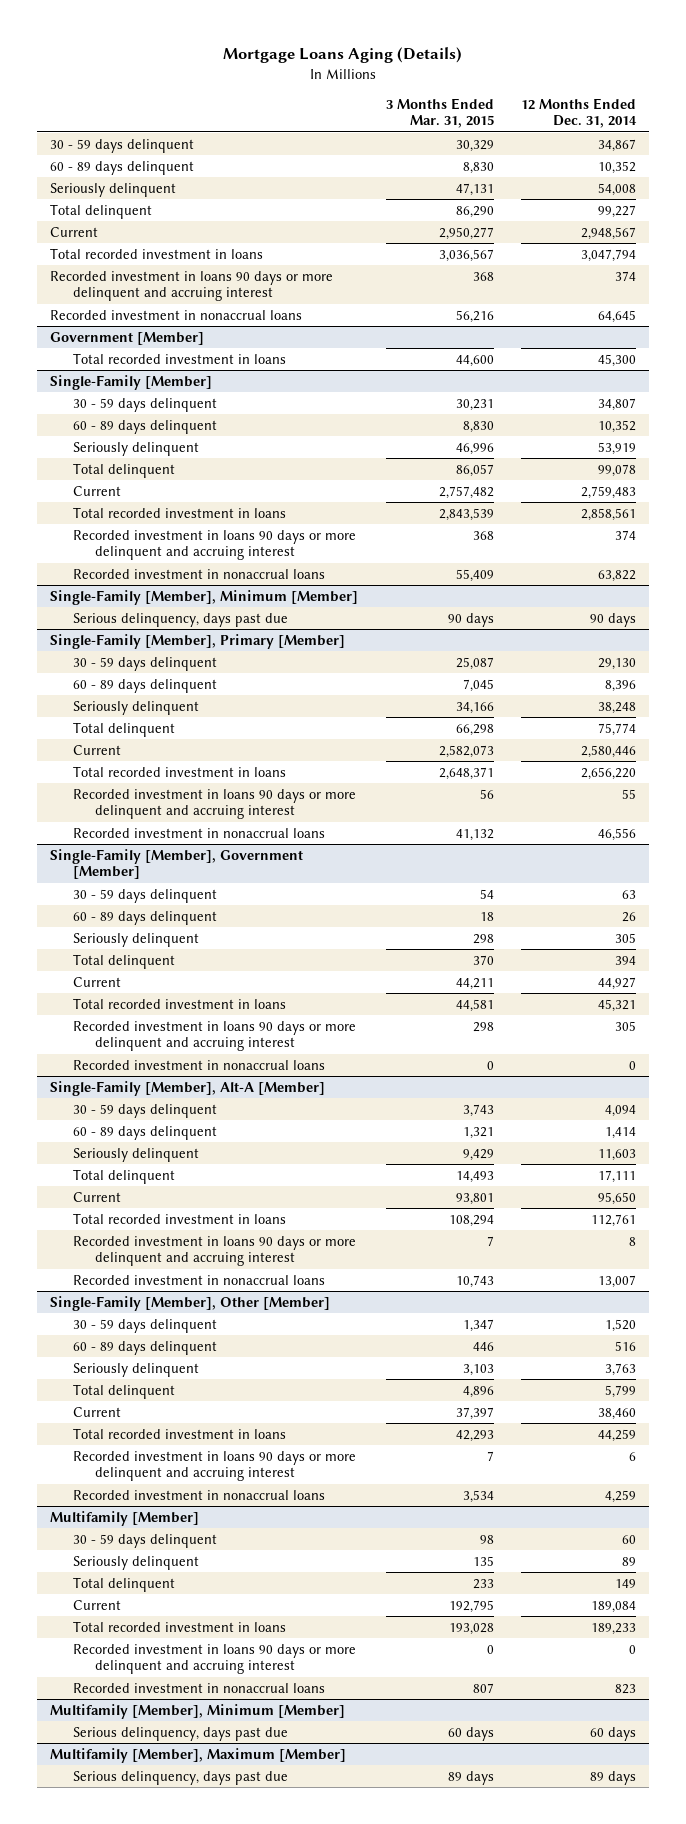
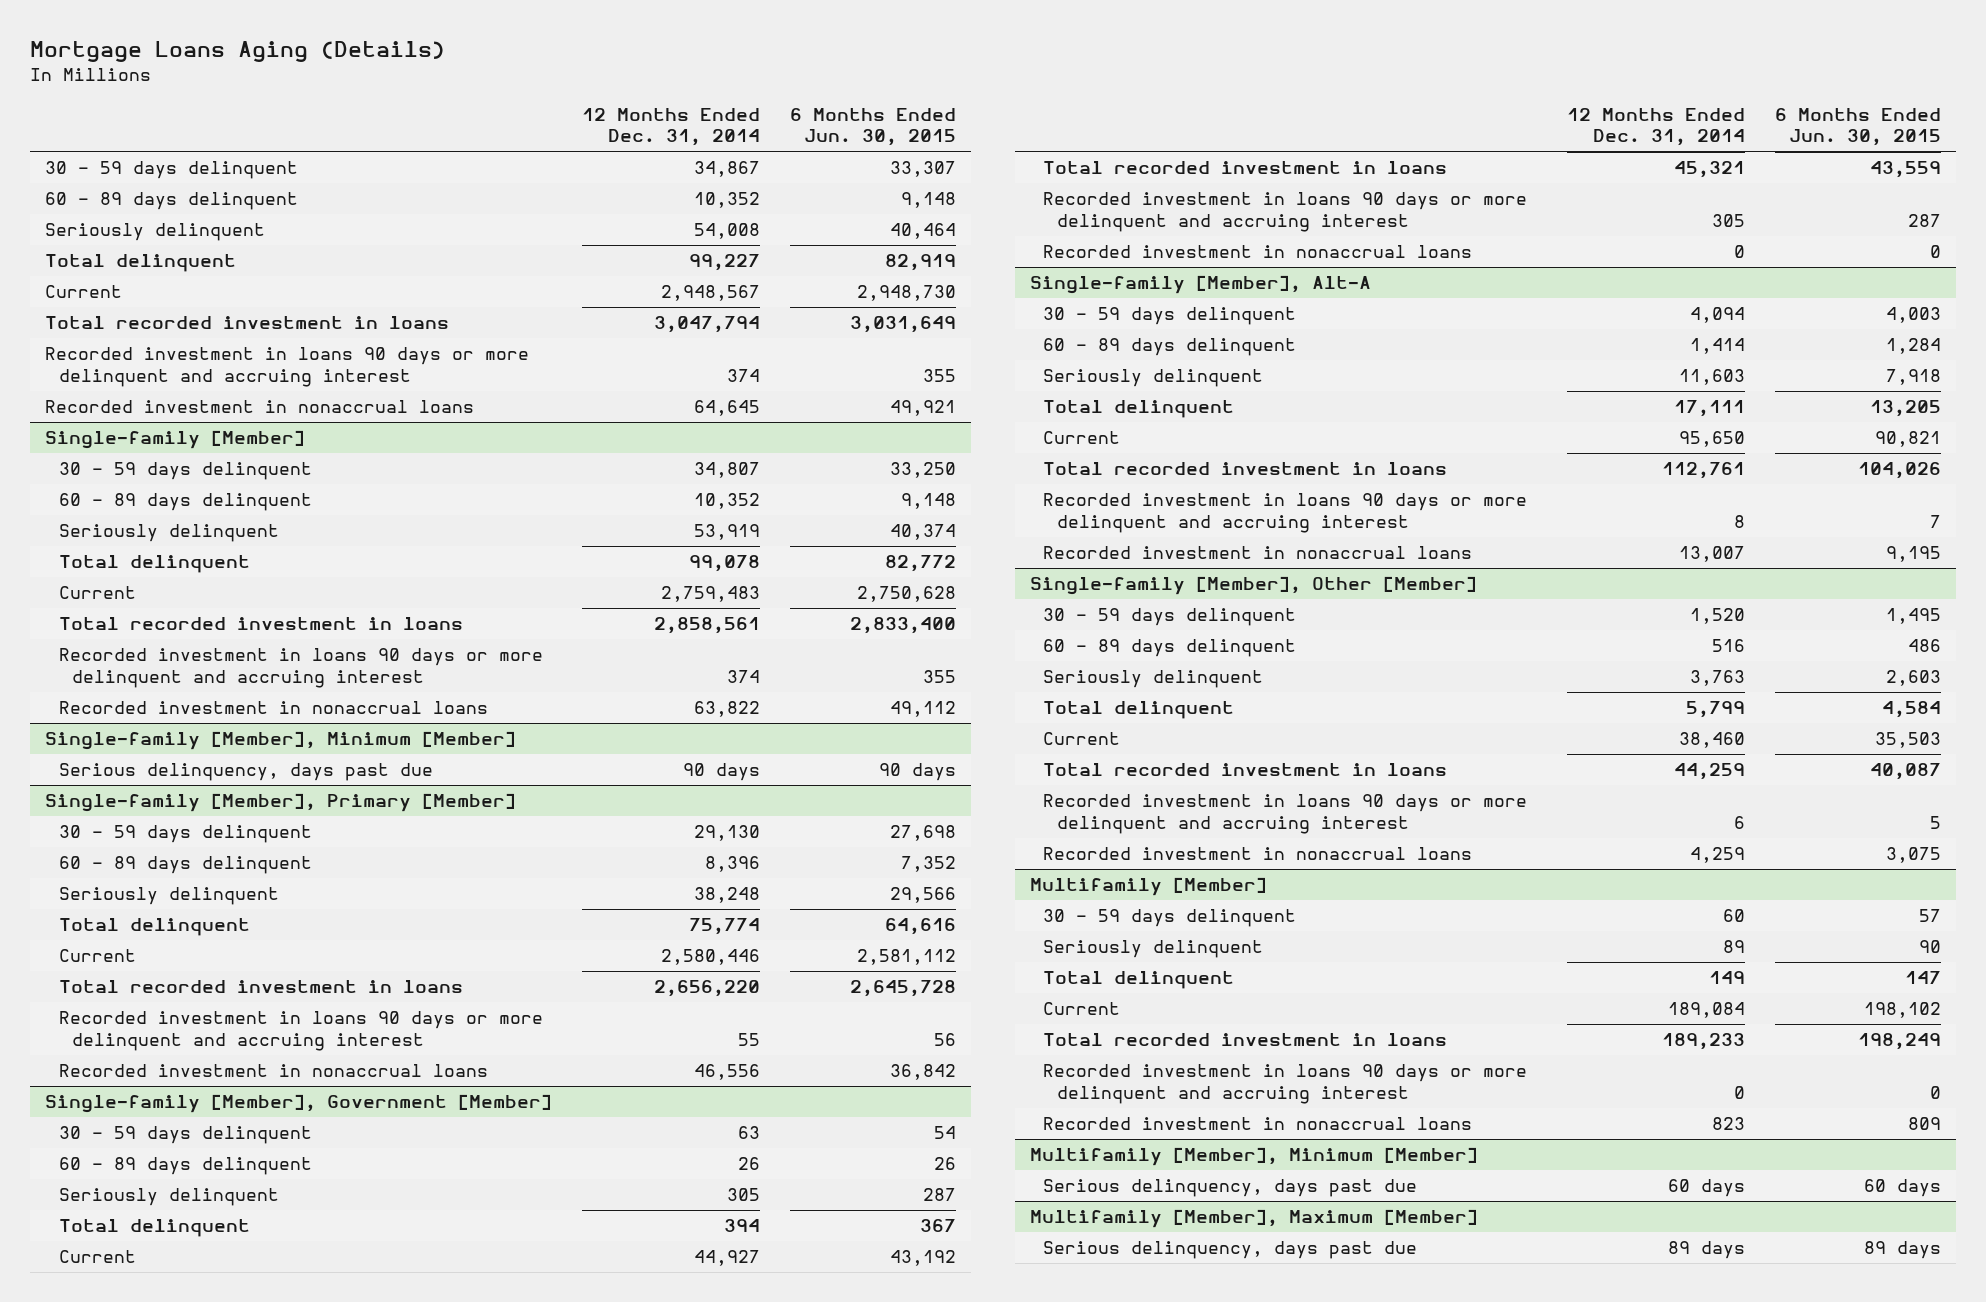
- | 3 Months Ended Mar. 31, 2015 | 12 Months Ended Dec. 31, 2014
+ | 12 Months Ended Dec. 31, 2014 | 6 Months Ended Jun. 30, 2015
- Government [Member]
- Total recorded investment in loans | 44,600 | 45,300
- Single-Family [Member]
+ Single-family [Member]
- Single-Family [Member], Minimum [Member]
+ Single-family [Member], Minimum [Member]
- Single-Family [Member], Primary [Member]
+ Single-family [Member], Primary [Member]
- Single-Family [Member], Government [Member]
+ Single-family [Member], Government [Member]
- Single-Family [Member], Alt-A [Member]
+ Single-family [Member], Alt-A
- Single-Family [Member], Other [Member]
+ Single-family [Member], Other [Member]

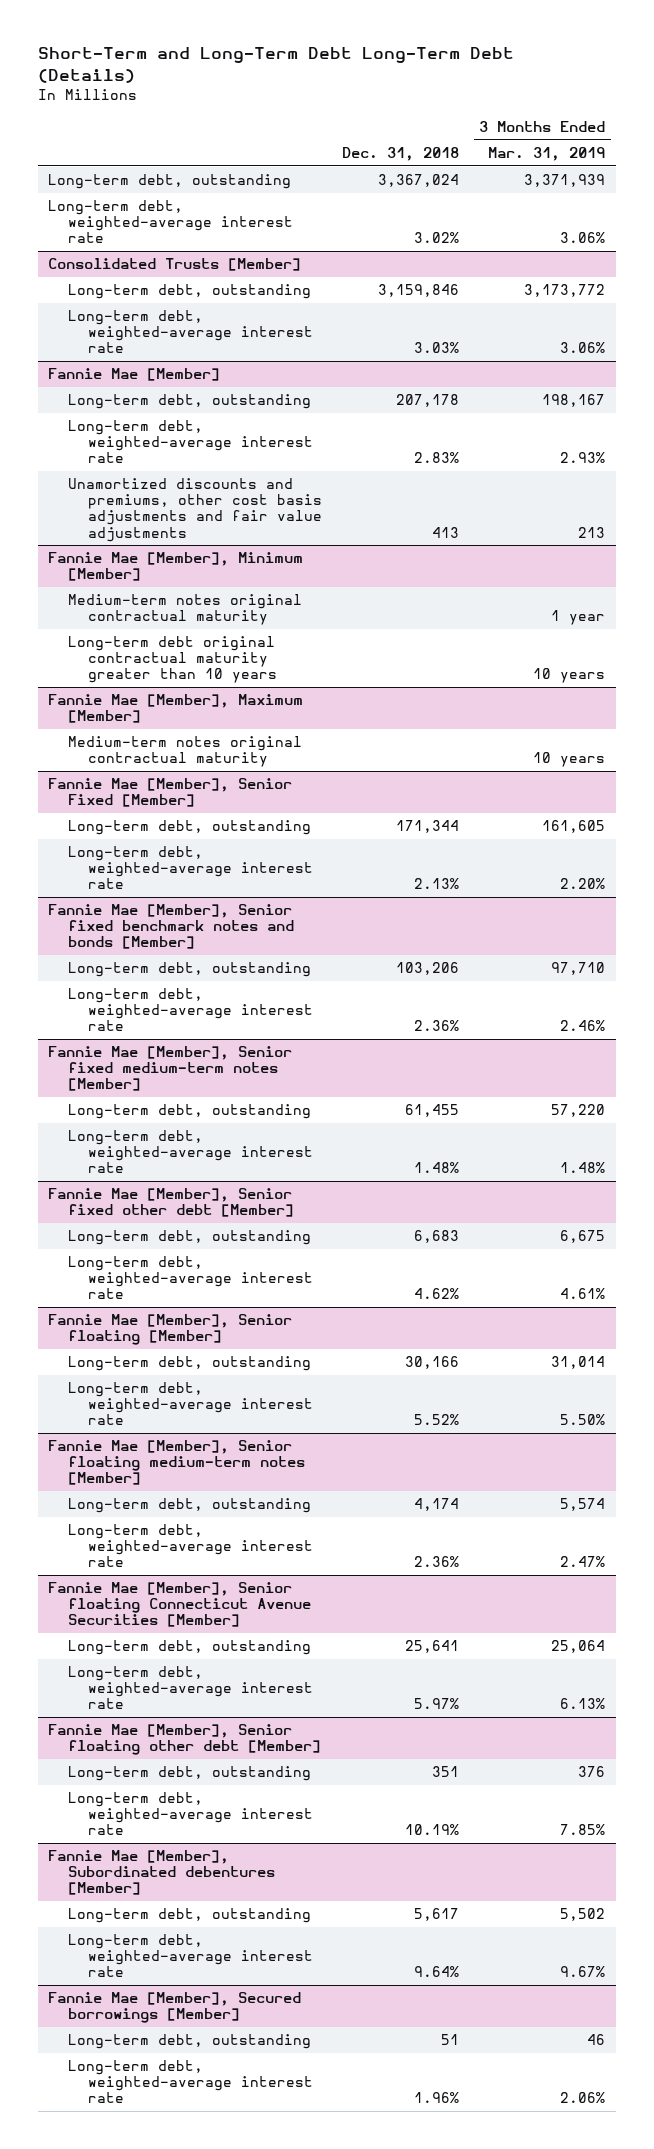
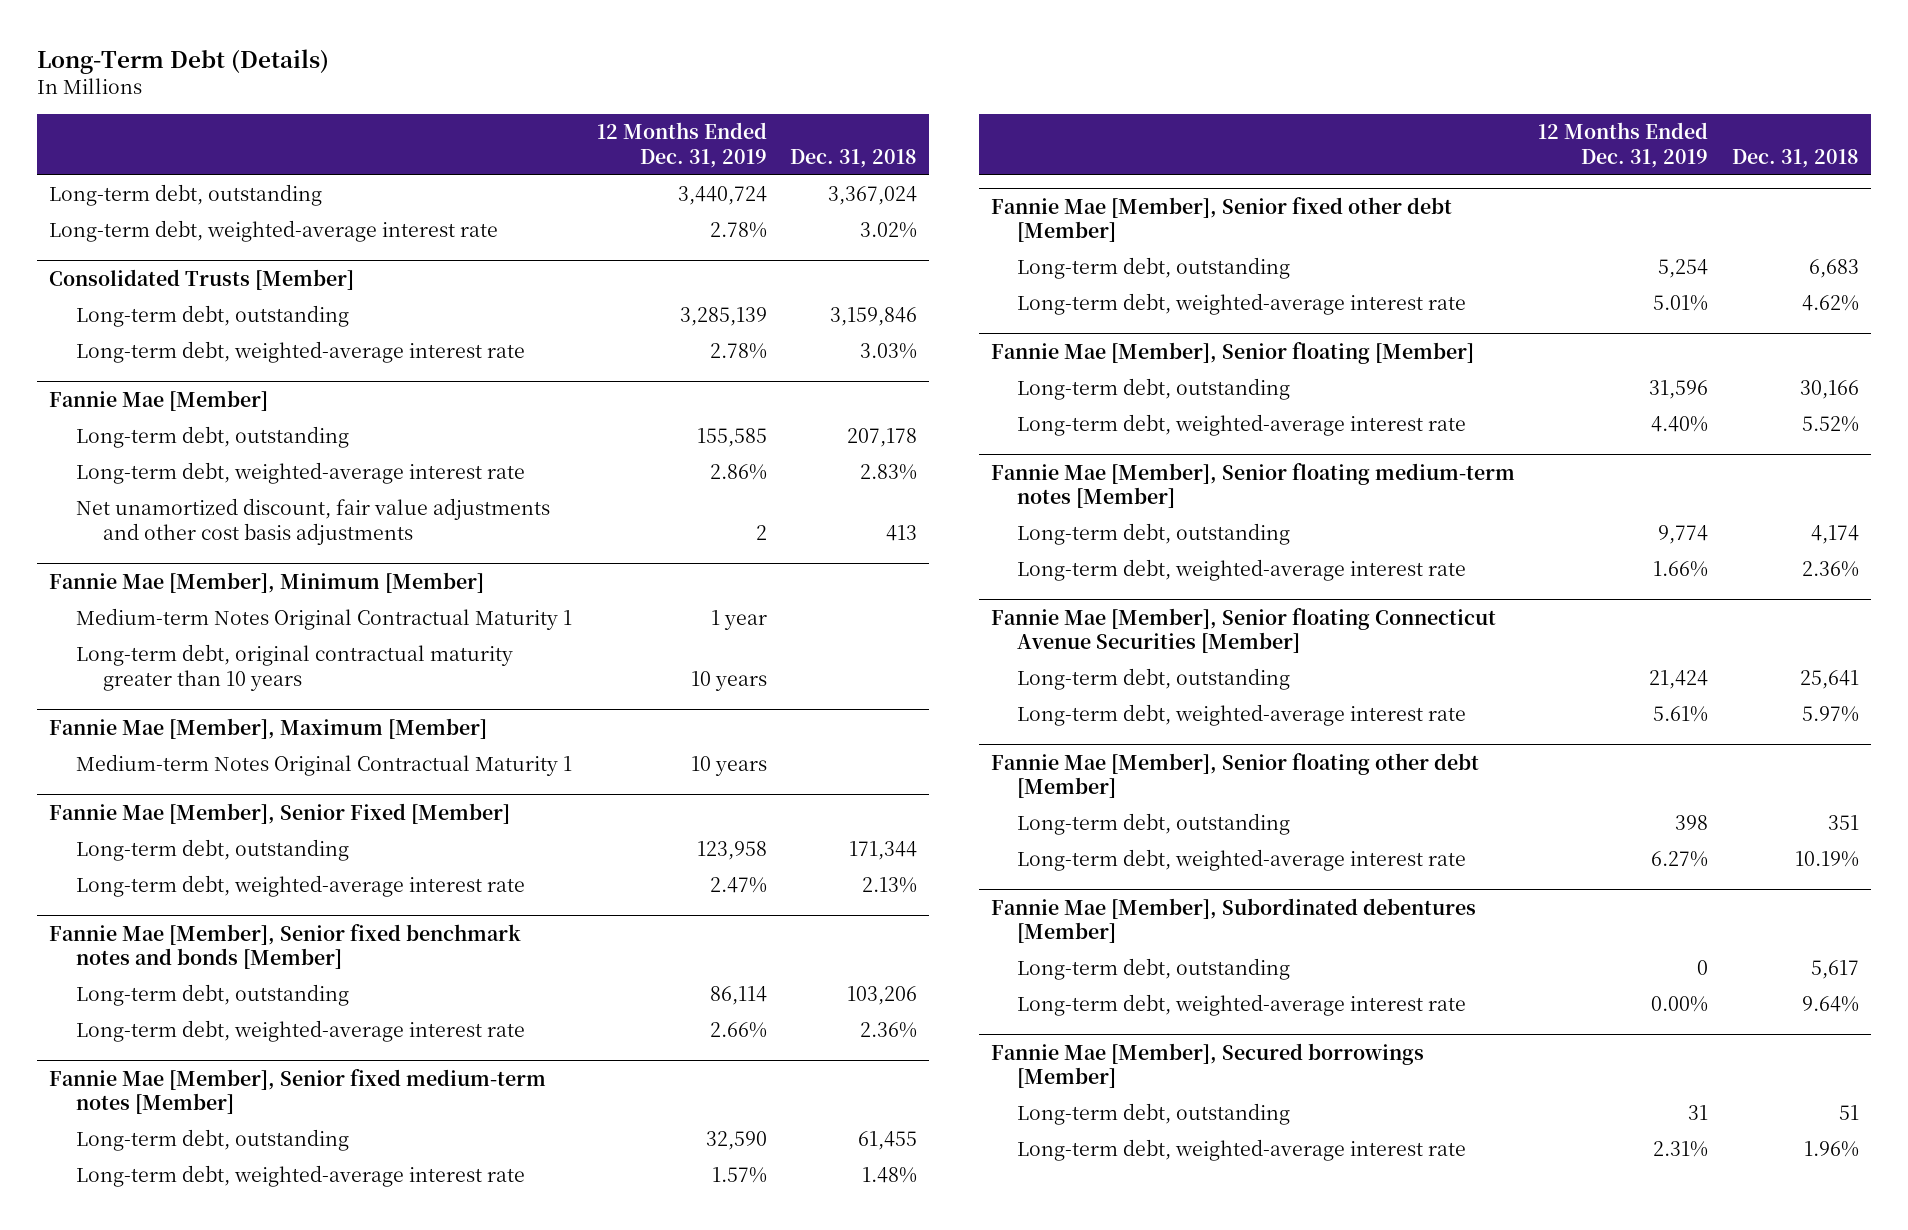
- Short-Term and Long-Term Debt Long-Term Debt (Details)
+ Long-Term Debt (Details)
- | Dec. 31, 2018 | 3 Months Ended Mar. 31, 2019
+ | 12 Months Ended Dec. 31, 2019 | Dec. 31, 2018
@ Fannie Mae [Member]
- Unamortized discounts and premiums, other cost basis adjustments and fair value adjustments | 413 | 213
+ Net unamortized discount, fair value adjustments and other cost basis adjustments | 2 | 413
@ Fannie Mae [Member], Minimum [Member]
- Medium-term notes original contractual maturity | | 1 year
- Long-term debt original contractual maturity greater than 10 years | | 10 years
+ Medium-term Notes Original Contractual Maturity 1 | 1 year |
+ Long-term debt, original contractual maturity greater than 10 years | 10 years |
@ Fannie Mae [Member], Maximum [Member]
- Medium-term notes original contractual maturity | | 10 years
+ Medium-term Notes Original Contractual Maturity 1 | 10 years |

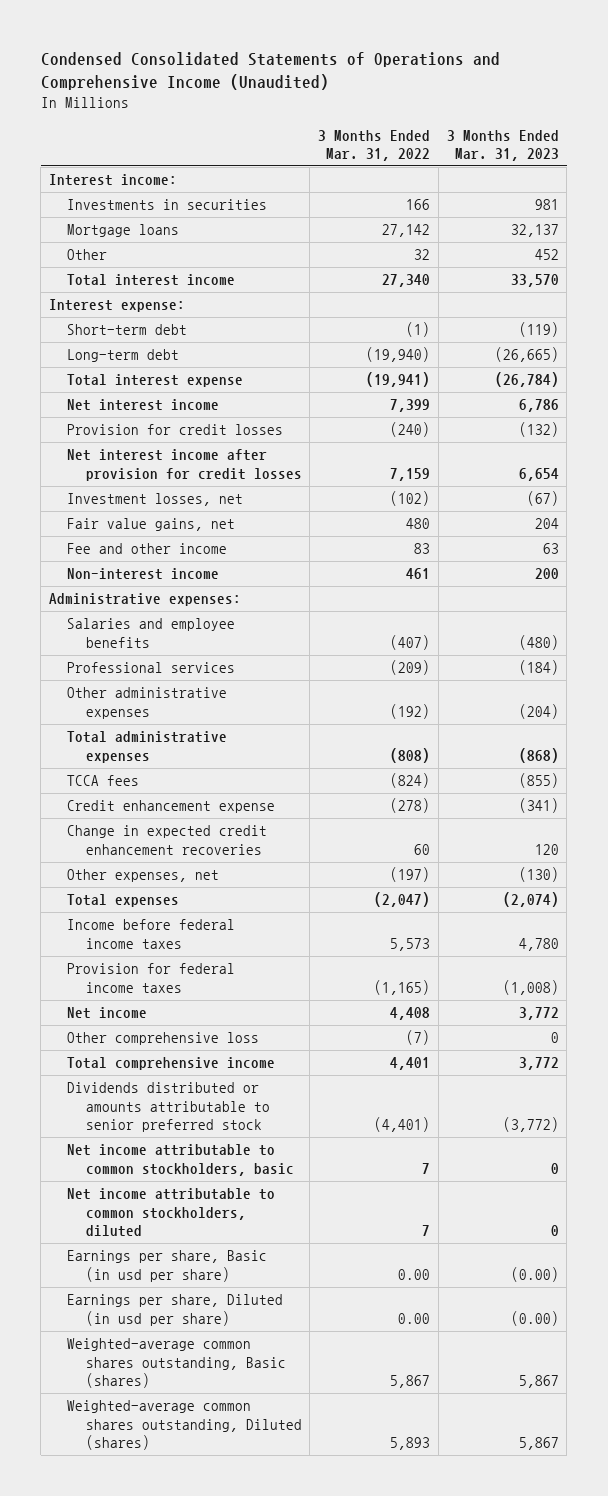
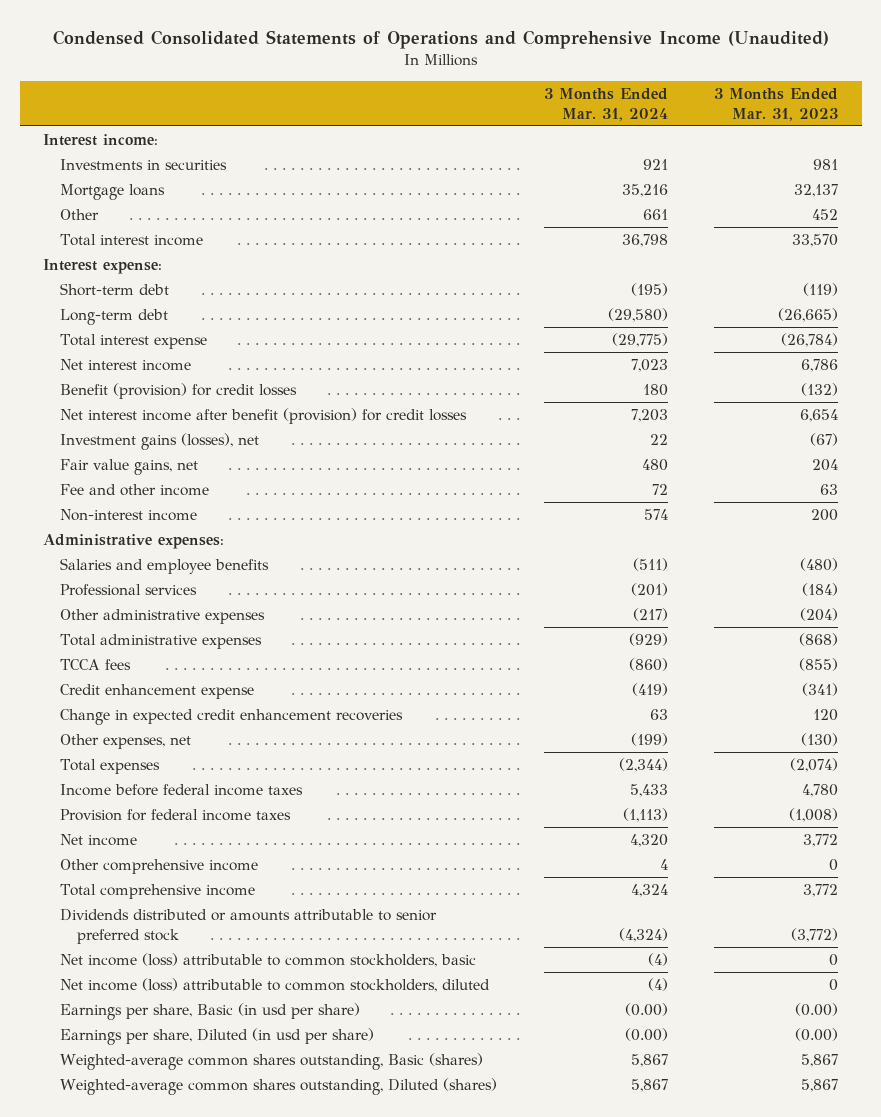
- | 3 Months Ended Mar. 31, 2022 | 3 Months Ended Mar. 31, 2023
+ | 3 Months Ended Mar. 31, 2024 | 3 Months Ended Mar. 31, 2023
- Provision for credit losses | (240) | (132)
- Net interest income after provision for credit losses | 7,159 | 6,654
- Investment losses, net | (102) | (67)
+ Benefit (provision) for credit losses | 180 | (132)
+ Net interest income after benefit (provision) for credit losses | 7,203 | 6,654
+ Investment gains (losses), net | 22 | (67)
- Other comprehensive loss | (7) | 0
+ Other comprehensive income | 4 | 0
- Net income attributable to common stockholders, basic | 7 | 0
- Net income attributable to common stockholders, diluted | 7 | 0
+ Net income (loss) attributable to common stockholders, basic | (4) | 0
+ Net income (loss) attributable to common stockholders, diluted | (4) | 0

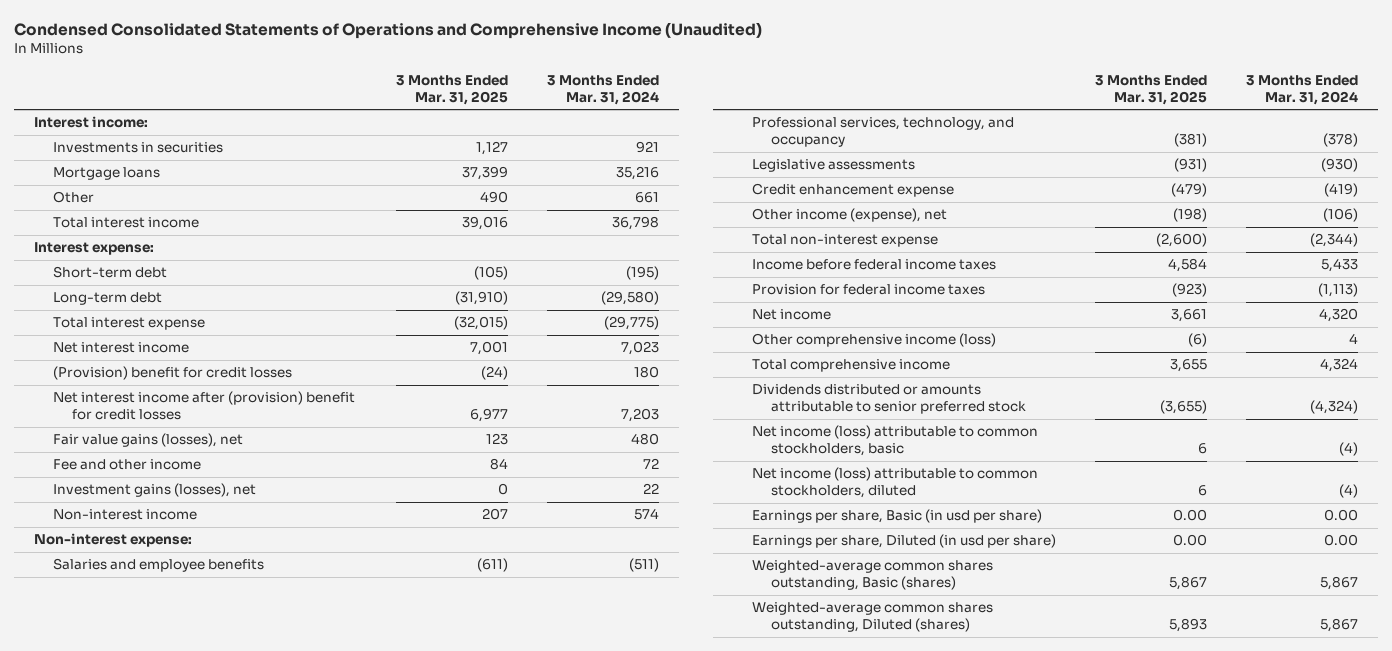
- | 3 Months Ended Mar. 31, 2024 | 3 Months Ended Mar. 31, 2023
+ | 3 Months Ended Mar. 31, 2025 | 3 Months Ended Mar. 31, 2024
- Benefit (provision) for credit losses | 180 | (132)
- Net interest income after benefit (provision) for credit losses | 7,203 | 6,654
- Fair value gains, net | 480 | 204
+ (Provision) benefit for credit losses | (24) | 180
+ Net interest income after (provision) benefit for credit losses | 6,977 | 7,203
+ Fair value gains (losses), net | 123 | 480
moved down: Investment gains (losses), net | 0 | 22
- Administrative expenses:
+ Non-interest expense:
- Professional services | (201) | (184)
- Other administrative expenses | (217) | (204)
- Total administrative expenses | (929) | (868)
- TCCA fees | (860) | (855)
+ Professional services, technology, and occupancy | (381) | (378)
+ Legislative assessments | (931) | (930)
- Change in expected credit enhancement recoveries | 63 | 120
- Other expenses, net | (199) | (130)
- Total expenses | (2,344) | (2,074)
+ Other income (expense), net | (198) | (106)
+ Total non-interest expense | (2,600) | (2,344)
- Other comprehensive income | 4 | 0
+ Other comprehensive income (loss) | (6) | 4
- Earnings per share, Basic (in usd per share) | (0.00) | (0.00)
- Earnings per share, Diluted (in usd per share) | (0.00) | (0.00)
+ Earnings per share, Basic (in usd per share) | 0.00 | 0.00
+ Earnings per share, Diluted (in usd per share) | 0.00 | 0.00

